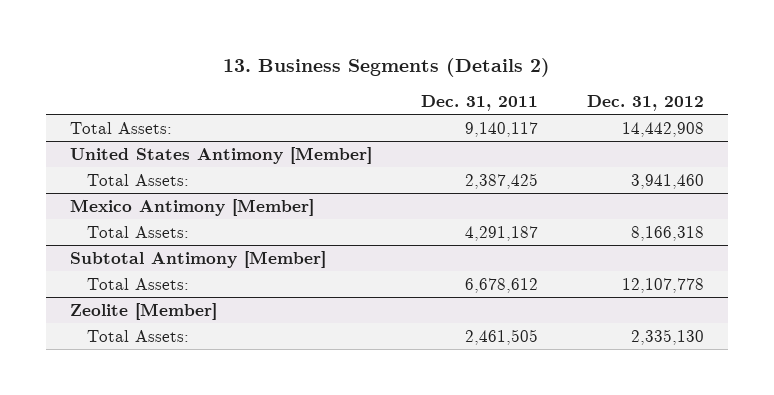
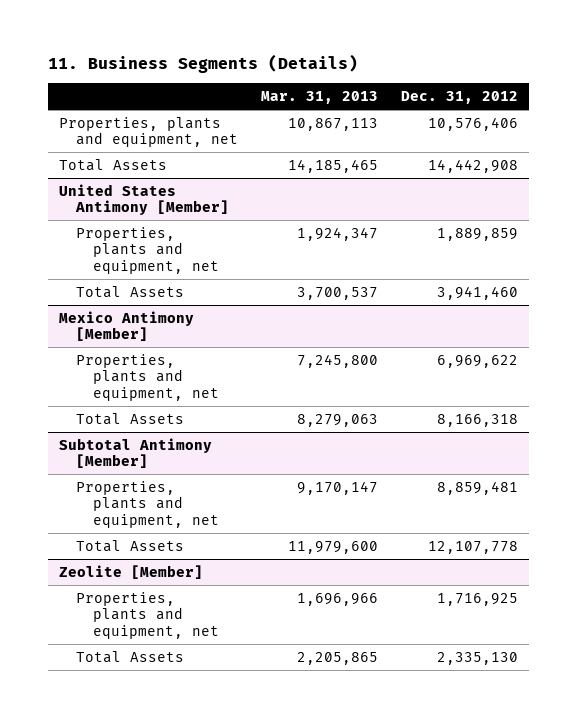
- 13. Business Segments (Details 2)
+ 11. Business Segments (Details)
- | Dec. 31, 2011 | Dec. 31, 2012
+ | Mar. 31, 2013 | Dec. 31, 2012
- Total Assets: | 9,140,117 | 14,442,908
+ Properties, plants and equipment, net | 10,867,113 | 10,576,406
+ Total Assets | 14,185,465 | 14,442,908
@ United States Antimony [Member]
- Total Assets: | 2,387,425 | 3,941,460
+ Properties, plants and equipment, net | 1,924,347 | 1,889,859
+ Total Assets | 3,700,537 | 3,941,460
@ Mexico Antimony [Member]
- Total Assets: | 4,291,187 | 8,166,318
+ Properties, plants and equipment, net | 7,245,800 | 6,969,622
+ Total Assets | 8,279,063 | 8,166,318
@ Subtotal Antimony [Member]
- Total Assets: | 6,678,612 | 12,107,778
+ Properties, plants and equipment, net | 9,170,147 | 8,859,481
+ Total Assets | 11,979,600 | 12,107,778
@ Zeolite [Member]
- Total Assets: | 2,461,505 | 2,335,130
+ Properties, plants and equipment, net | 1,696,966 | 1,716,925
+ Total Assets | 2,205,865 | 2,335,130

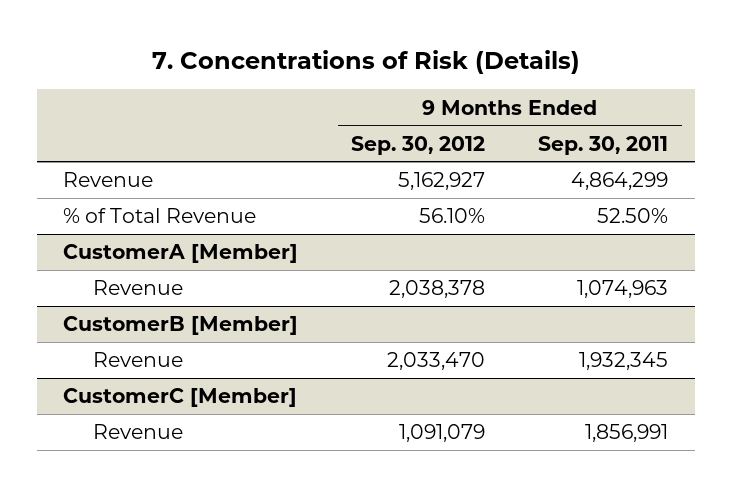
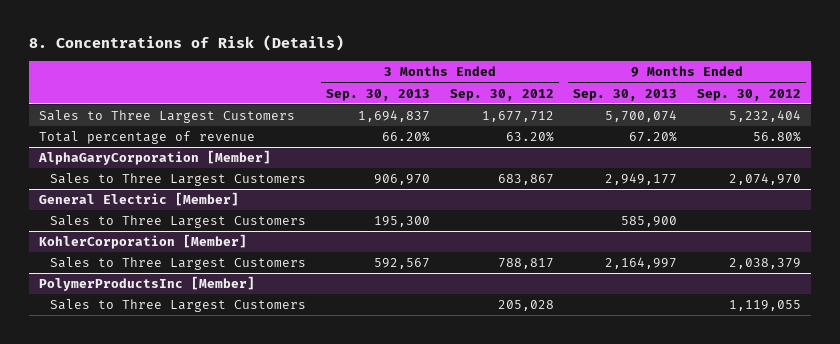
- 7. Concentrations of Risk (Details)
+ 8. Concentrations of Risk (Details)
- | 9 Months Ended Sep. 30, 2012 | 9 Months Ended Sep. 30, 2011
+ | 3 Months Ended Sep. 30, 2013 | 3 Months Ended Sep. 30, 2012 | 9 Months Ended Sep. 30, 2013 | 9 Months Ended Sep. 30, 2012
- Revenue | 5,162,927 | 4,864,299
- % of Total Revenue | 56.10% | 52.50%
- CustomerA [Member]
- Revenue | 2,038,378 | 1,074,963
- CustomerB [Member]
- Revenue | 2,033,470 | 1,932,345
- CustomerC [Member]
- Revenue | 1,091,079 | 1,856,991
+ Sales to Three Largest Customers | 1,694,837 | 1,677,712 | 5,700,074 | 5,232,404
+ Total percentage of revenue | 66.20% | 63.20% | 67.20% | 56.80%
+ AlphaGaryCorporation [Member]
+ Sales to Three Largest Customers | 906,970 | 683,867 | 2,949,177 | 2,074,970
+ General Electric [Member]
+ Sales to Three Largest Customers | 195,300 | | 585,900 |
+ KohlerCorporation [Member]
+ Sales to Three Largest Customers | 592,567 | 788,817 | 2,164,997 | 2,038,379
+ PolymerProductsInc [Member]
+ Sales to Three Largest Customers | | 205,028 | | 1,119,055

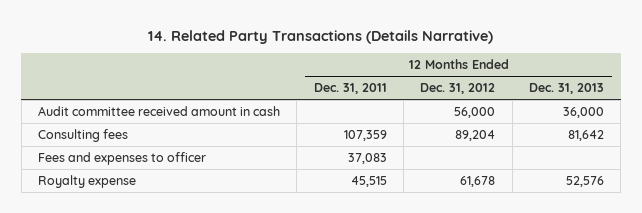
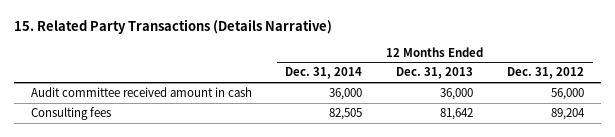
- 14. Related Party Transactions (Details Narrative)
+ 15. Related Party Transactions (Details Narrative)
- | 12 Months Ended Dec. 31, 2011 | 12 Months Ended Dec. 31, 2012 | 12 Months Ended Dec. 31, 2013
+ | 12 Months Ended Dec. 31, 2014 | 12 Months Ended Dec. 31, 2013 | 12 Months Ended Dec. 31, 2012
- Fees and expenses to officer | 37,083 | |
- Royalty expense | 45,515 | 61,678 | 52,576

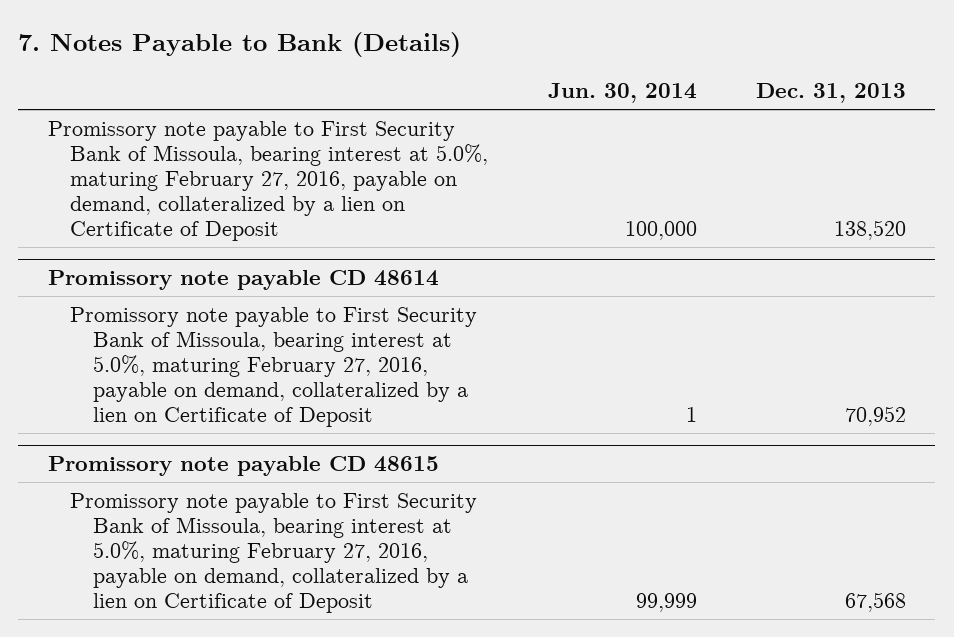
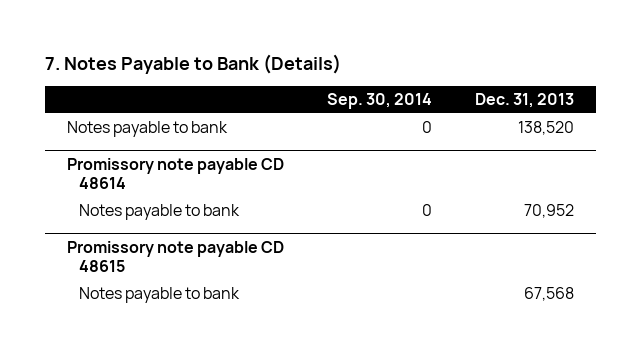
- | Jun. 30, 2014 | Dec. 31, 2013
+ | Sep. 30, 2014 | Dec. 31, 2013
- Promissory note payable to First Security Bank of Missoula, bearing interest at 5.0%, maturing February 27, 2016, payable on demand, collateralized by a lien on Certificate of Deposit | 100,000 | 138,520
+ Notes payable to bank | 0 | 138,520
@ Promissory note payable CD 48614
- Promissory note payable to First Security Bank of Missoula, bearing interest at 5.0%, maturing February 27, 2016, payable on demand, collateralized by a lien on Certificate of Deposit | 1 | 70,952
+ Notes payable to bank | 0 | 70,952
@ Promissory note payable CD 48615
- Promissory note payable to First Security Bank of Missoula, bearing interest at 5.0%, maturing February 27, 2016, payable on demand, collateralized by a lien on Certificate of Deposit | 99,999 | 67,568
+ Notes payable to bank | | 67,568

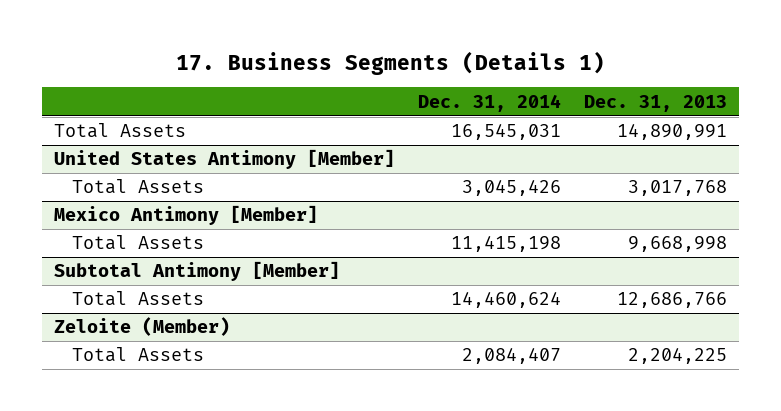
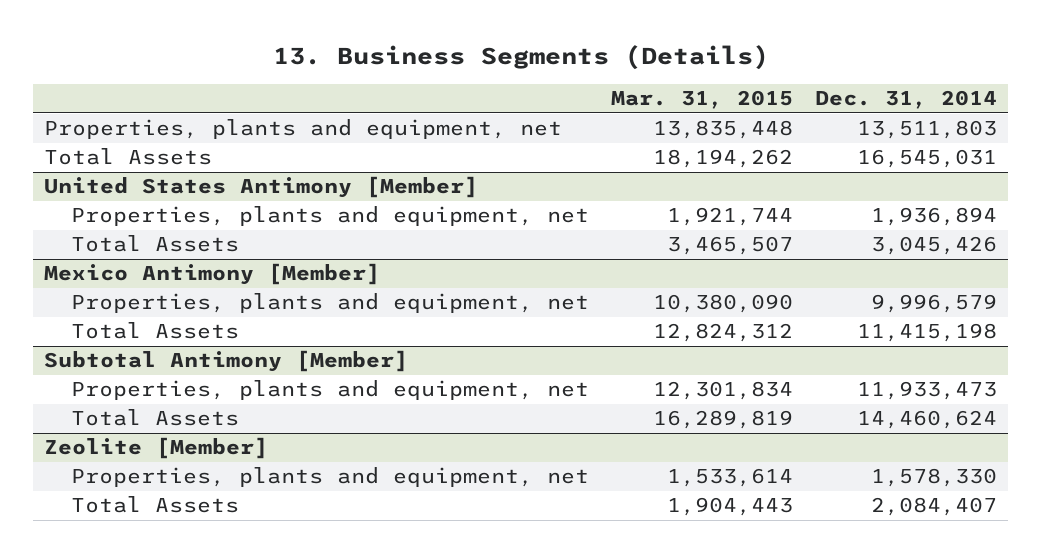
- 17. Business Segments (Details 1)
+ 13. Business Segments (Details)
- | Dec. 31, 2014 | Dec. 31, 2013
+ | Mar. 31, 2015 | Dec. 31, 2014
+ Properties, plants and equipment, net | 13,835,448 | 13,511,803
@ United States Antimony [Member]
+ Properties, plants and equipment, net | 1,921,744 | 1,936,894
@ Mexico Antimony [Member]
+ Properties, plants and equipment, net | 10,380,090 | 9,996,579
@ Subtotal Antimony [Member]
+ Properties, plants and equipment, net | 12,301,834 | 11,933,473
- Zeloite (Member)
+ Zeolite [Member]
+ Properties, plants and equipment, net | 1,533,614 | 1,578,330

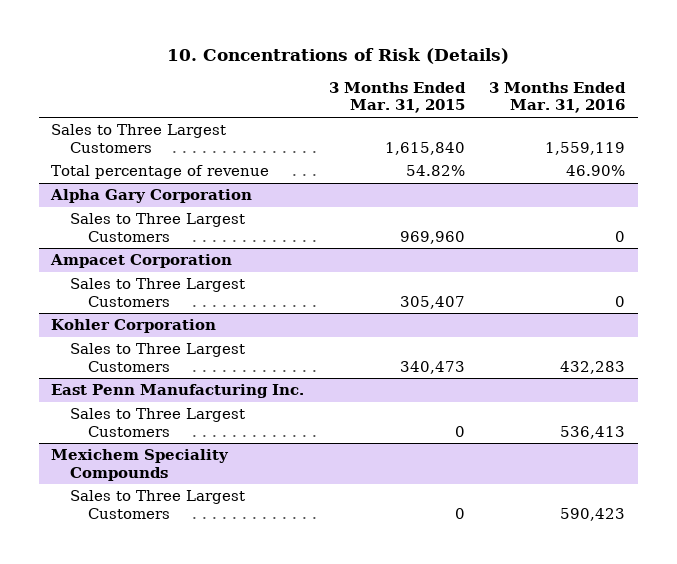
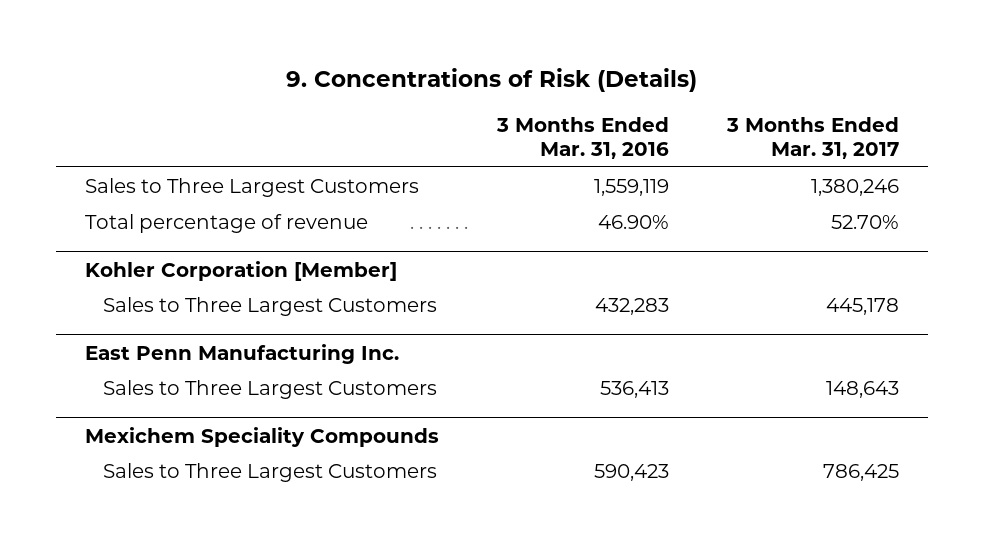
- 10. Concentrations of Risk (Details)
+ 9. Concentrations of Risk (Details)
- | 3 Months Ended Mar. 31, 2015 | 3 Months Ended Mar. 31, 2016
+ | 3 Months Ended Mar. 31, 2016 | 3 Months Ended Mar. 31, 2017
- Alpha Gary Corporation
- Sales to Three Largest Customers | 969,960 | 0
- Ampacet Corporation
- Sales to Three Largest Customers | 305,407 | 0
- Kohler Corporation
+ Kohler Corporation [Member]

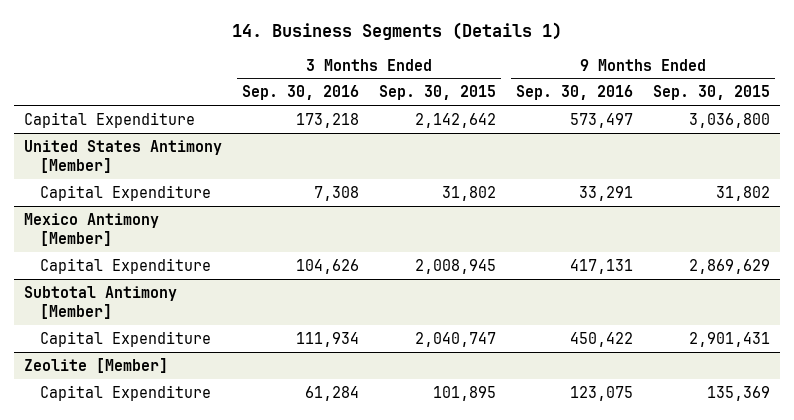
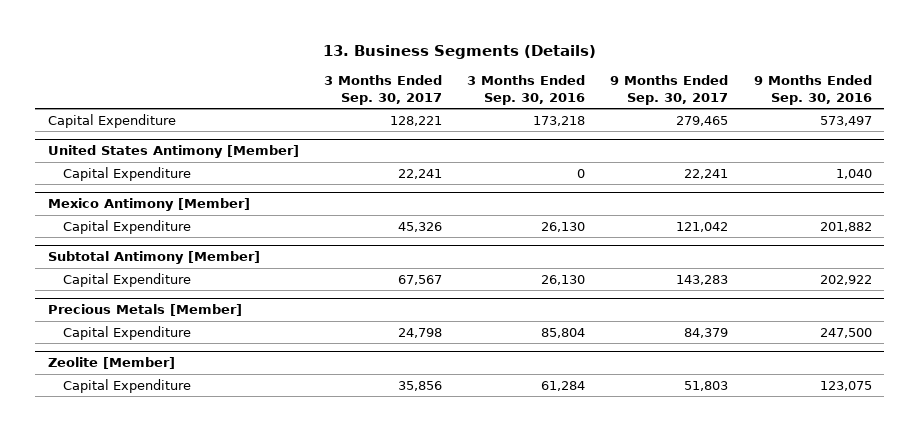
- 14. Business Segments (Details 1)
+ 13. Business Segments (Details)
- | 3 Months Ended Sep. 30, 2016 | 3 Months Ended Sep. 30, 2015 | 9 Months Ended Sep. 30, 2016 | 9 Months Ended Sep. 30, 2015
+ | 3 Months Ended Sep. 30, 2017 | 3 Months Ended Sep. 30, 2016 | 9 Months Ended Sep. 30, 2017 | 9 Months Ended Sep. 30, 2016
@ United States Antimony [Member]
- Capital Expenditure | 7,308 | 31,802 | 33,291 | 31,802
+ Capital Expenditure | 22,241 | 0 | 22,241 | 1,040
@ Mexico Antimony [Member]
- Capital Expenditure | 104,626 | 2,008,945 | 417,131 | 2,869,629
+ Capital Expenditure | 45,326 | 26,130 | 121,042 | 201,882
@ Subtotal Antimony [Member]
- Capital Expenditure | 111,934 | 2,040,747 | 450,422 | 2,901,431
+ Capital Expenditure | 67,567 | 26,130 | 143,283 | 202,922
+ Precious Metals [Member]
+ Capital Expenditure | 24,798 | 85,804 | 84,379 | 247,500

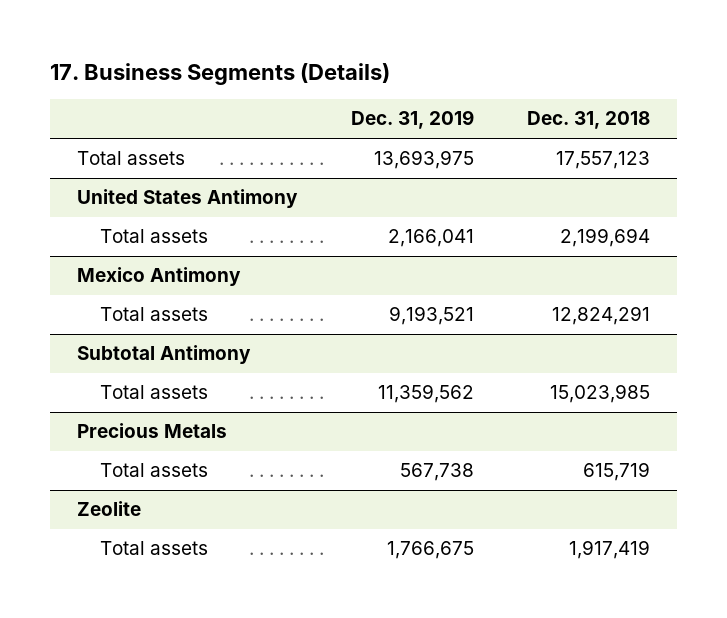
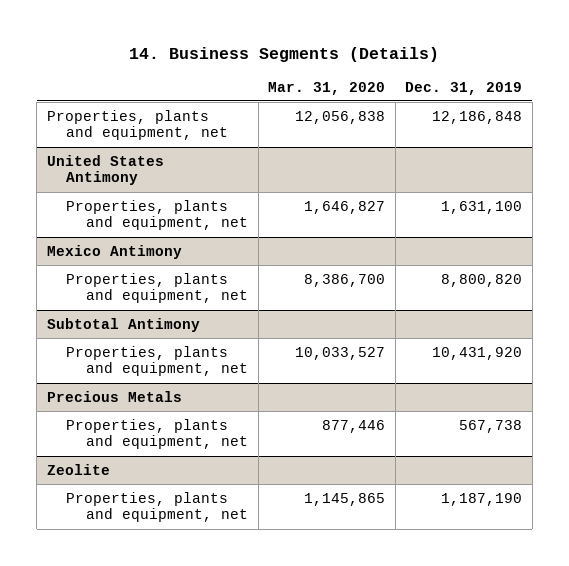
- 17. Business Segments (Details)
+ 14. Business Segments (Details)
- | Dec. 31, 2019 | Dec. 31, 2018
+ | Mar. 31, 2020 | Dec. 31, 2019
- Total assets | 13,693,975 | 17,557,123
+ Properties, plants and equipment, net | 12,056,838 | 12,186,848
@ United States Antimony
- Total assets | 2,166,041 | 2,199,694
+ Properties, plants and equipment, net | 1,646,827 | 1,631,100
@ Mexico Antimony
- Total assets | 9,193,521 | 12,824,291
+ Properties, plants and equipment, net | 8,386,700 | 8,800,820
@ Subtotal Antimony
- Total assets | 11,359,562 | 15,023,985
+ Properties, plants and equipment, net | 10,033,527 | 10,431,920
@ Precious Metals
- Total assets | 567,738 | 615,719
+ Properties, plants and equipment, net | 877,446 | 567,738
@ Zeolite
- Total assets | 1,766,675 | 1,917,419
+ Properties, plants and equipment, net | 1,145,865 | 1,187,190

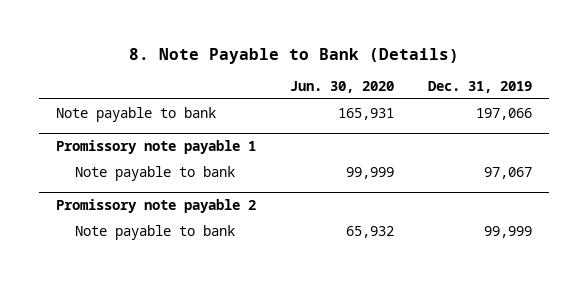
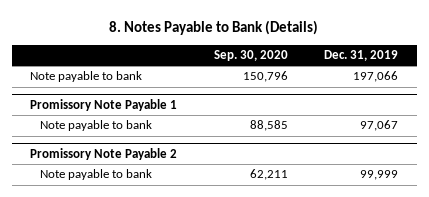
- 8. Note Payable to Bank (Details)
+ 8. Notes Payable to Bank (Details)
- | Jun. 30, 2020 | Dec. 31, 2019
+ | Sep. 30, 2020 | Dec. 31, 2019
- Promissory note payable 1
+ Promissory Note Payable 1
- Promissory note payable 2
+ Promissory Note Payable 2

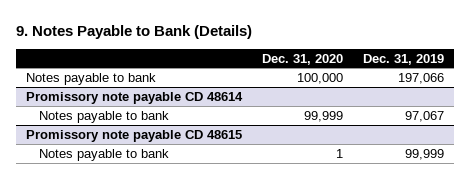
- 8. Notes Payable to Bank (Details)
+ 9. Notes Payable to Bank (Details)
- | Sep. 30, 2020 | Dec. 31, 2019
+ | Dec. 31, 2020 | Dec. 31, 2019
- Note payable to bank | 150,796 | 197,066
- Promissory Note Payable 1
- Note payable to bank | 88,585 | 97,067
- Promissory Note Payable 2
- Note payable to bank | 62,211 | 99,999
+ Notes payable to bank | 100,000 | 197,066
+ Promissory note payable CD 48614
+ Notes payable to bank | 99,999 | 97,067
+ Promissory note payable CD 48615
+ Notes payable to bank | 1 | 99,999

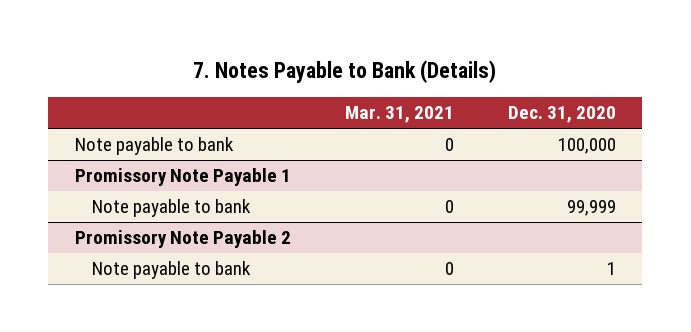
- 9. Notes Payable to Bank (Details)
+ 7. Notes Payable to Bank (Details)
- | Dec. 31, 2020 | Dec. 31, 2019
+ | Mar. 31, 2021 | Dec. 31, 2020
- Notes payable to bank | 100,000 | 197,066
- Promissory note payable CD 48614
- Notes payable to bank | 99,999 | 97,067
- Promissory note payable CD 48615
- Notes payable to bank | 1 | 99,999
+ Note payable to bank | 0 | 100,000
+ Promissory Note Payable 1
+ Note payable to bank | 0 | 99,999
+ Promissory Note Payable 2
+ Note payable to bank | 0 | 1

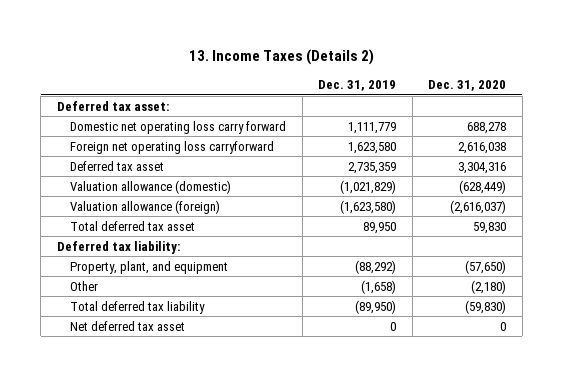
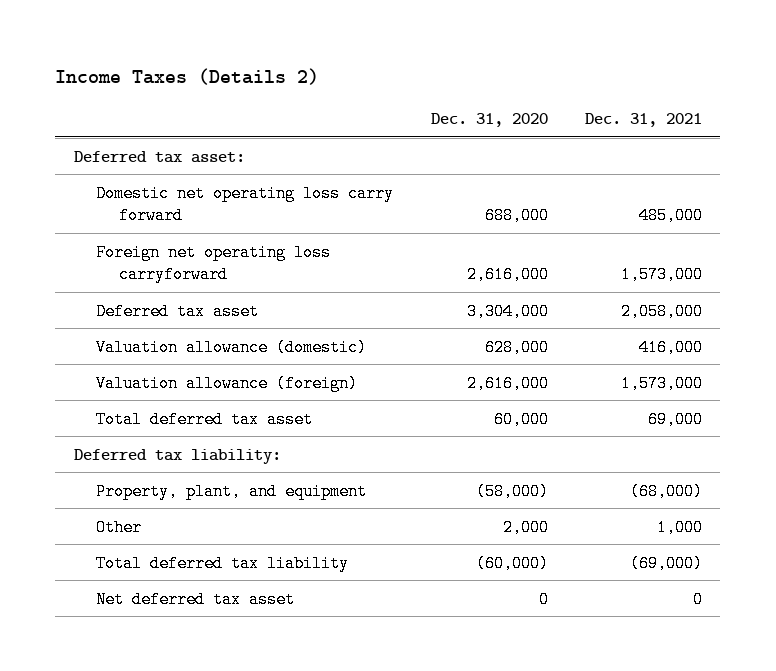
- 13. Income Taxes (Details 2)
+ Income Taxes (Details 2)
- | Dec. 31, 2019 | Dec. 31, 2020
+ | Dec. 31, 2020 | Dec. 31, 2021
- Domestic net operating loss carry forward | 1,111,779 | 688,278
- Foreign net operating loss carryforward | 1,623,580 | 2,616,038
- Deferred tax asset | 2,735,359 | 3,304,316
- Valuation allowance (domestic) | (1,021,829) | (628,449)
- Valuation allowance (foreign) | (1,623,580) | (2,616,037)
- Total deferred tax asset | 89,950 | 59,830
+ Domestic net operating loss carry forward | 688,000 | 485,000
+ Foreign net operating loss carryforward | 2,616,000 | 1,573,000
+ Deferred tax asset | 3,304,000 | 2,058,000
+ Valuation allowance (domestic) | 628,000 | 416,000
+ Valuation allowance (foreign) | 2,616,000 | 1,573,000
+ Total deferred tax asset | 60,000 | 69,000
- Property, plant, and equipment | (88,292) | (57,650)
- Other | (1,658) | (2,180)
- Total deferred tax liability | (89,950) | (59,830)
+ Property, plant, and equipment | (58,000) | (68,000)
+ Other | 2,000 | 1,000
+ Total deferred tax liability | (60,000) | (69,000)

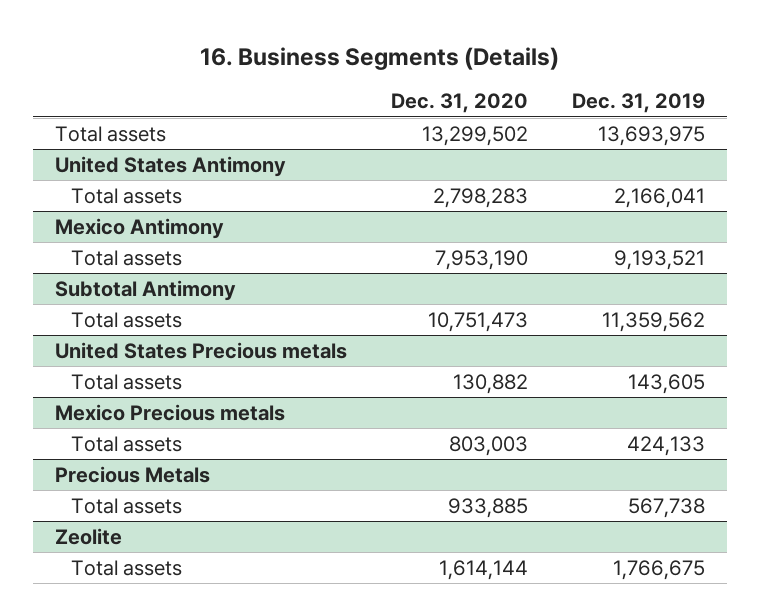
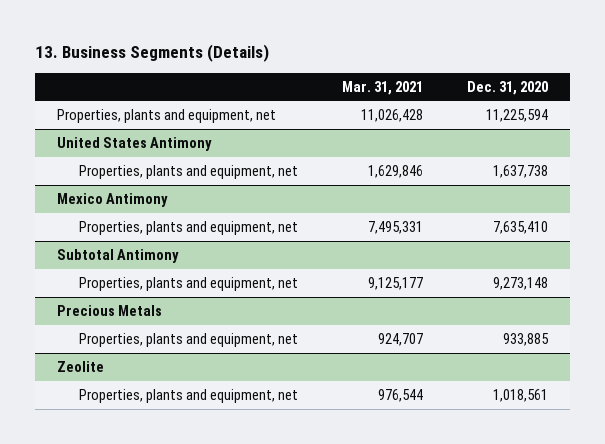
- 16. Business Segments (Details)
+ 13. Business Segments (Details)
- | Dec. 31, 2020 | Dec. 31, 2019
+ | Mar. 31, 2021 | Dec. 31, 2020
- Total assets | 13,299,502 | 13,693,975
+ Properties, plants and equipment, net | 11,026,428 | 11,225,594
@ United States Antimony
- Total assets | 2,798,283 | 2,166,041
+ Properties, plants and equipment, net | 1,629,846 | 1,637,738
@ Mexico Antimony
- Total assets | 7,953,190 | 9,193,521
+ Properties, plants and equipment, net | 7,495,331 | 7,635,410
@ Subtotal Antimony
- Total assets | 10,751,473 | 11,359,562
- United States Precious metals
- Total assets | 130,882 | 143,605
- Mexico Precious metals
- Total assets | 803,003 | 424,133
@ Subtotal Antimony
+ Properties, plants and equipment, net | 9,125,177 | 9,273,148
@ Precious Metals
- Total assets | 933,885 | 567,738
+ Properties, plants and equipment, net | 924,707 | 933,885
@ Zeolite
- Total assets | 1,614,144 | 1,766,675
+ Properties, plants and equipment, net | 976,544 | 1,018,561

